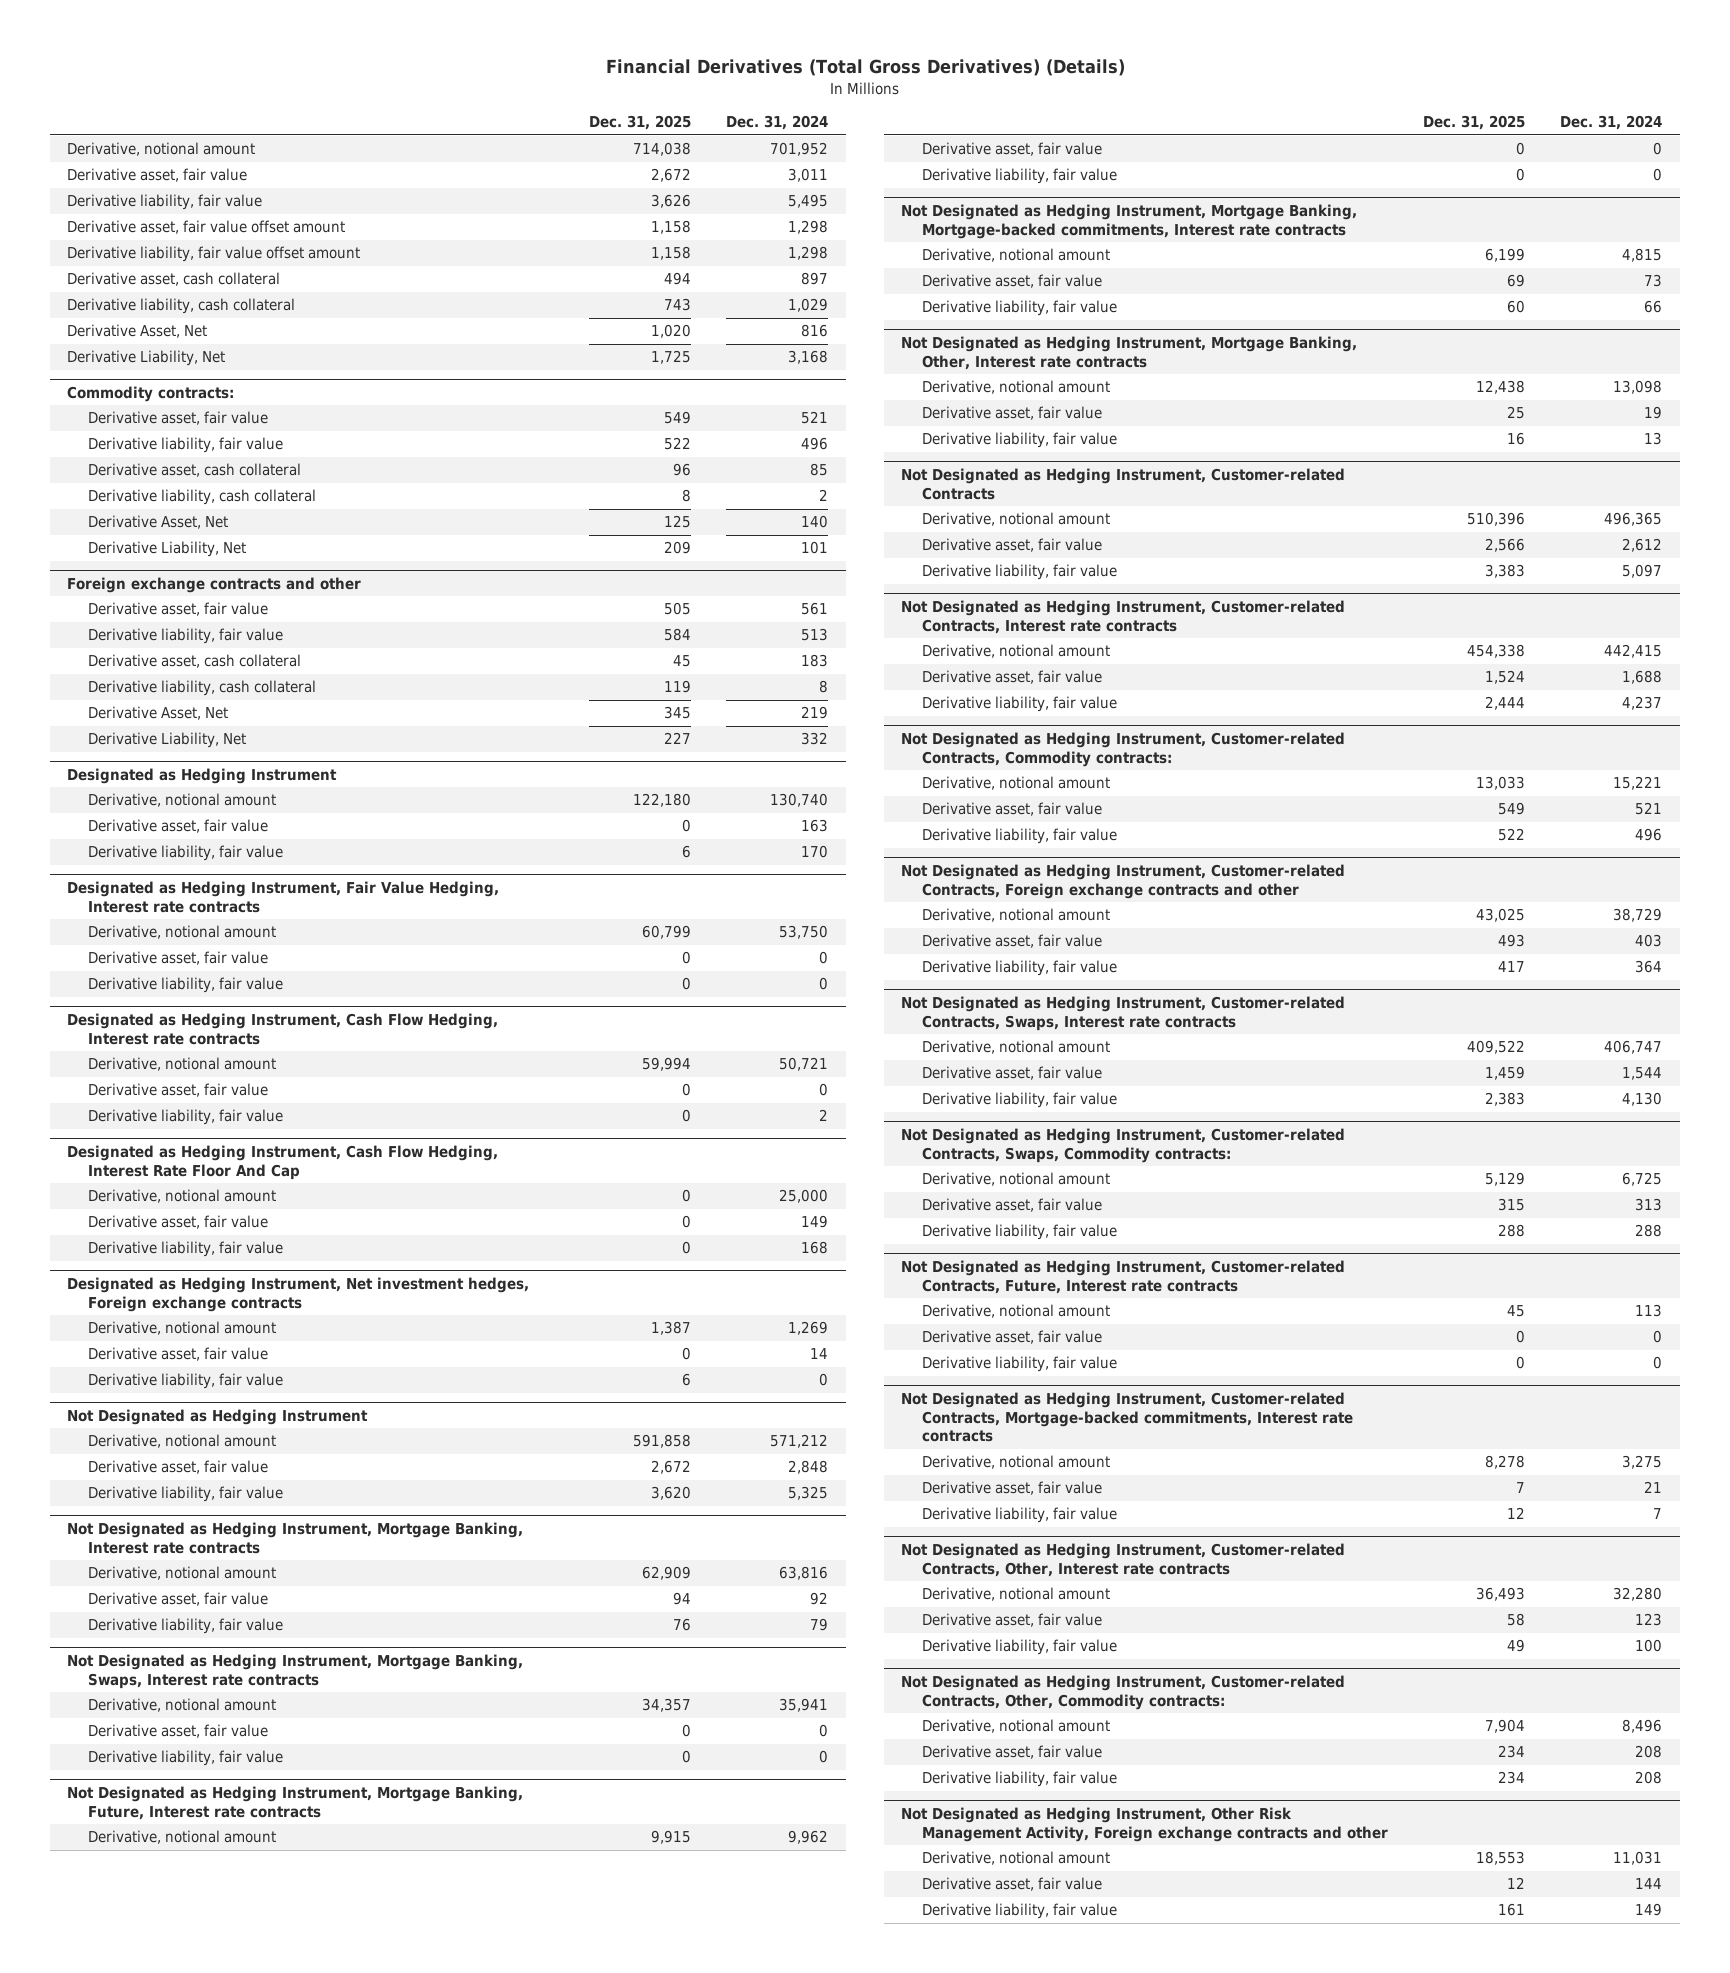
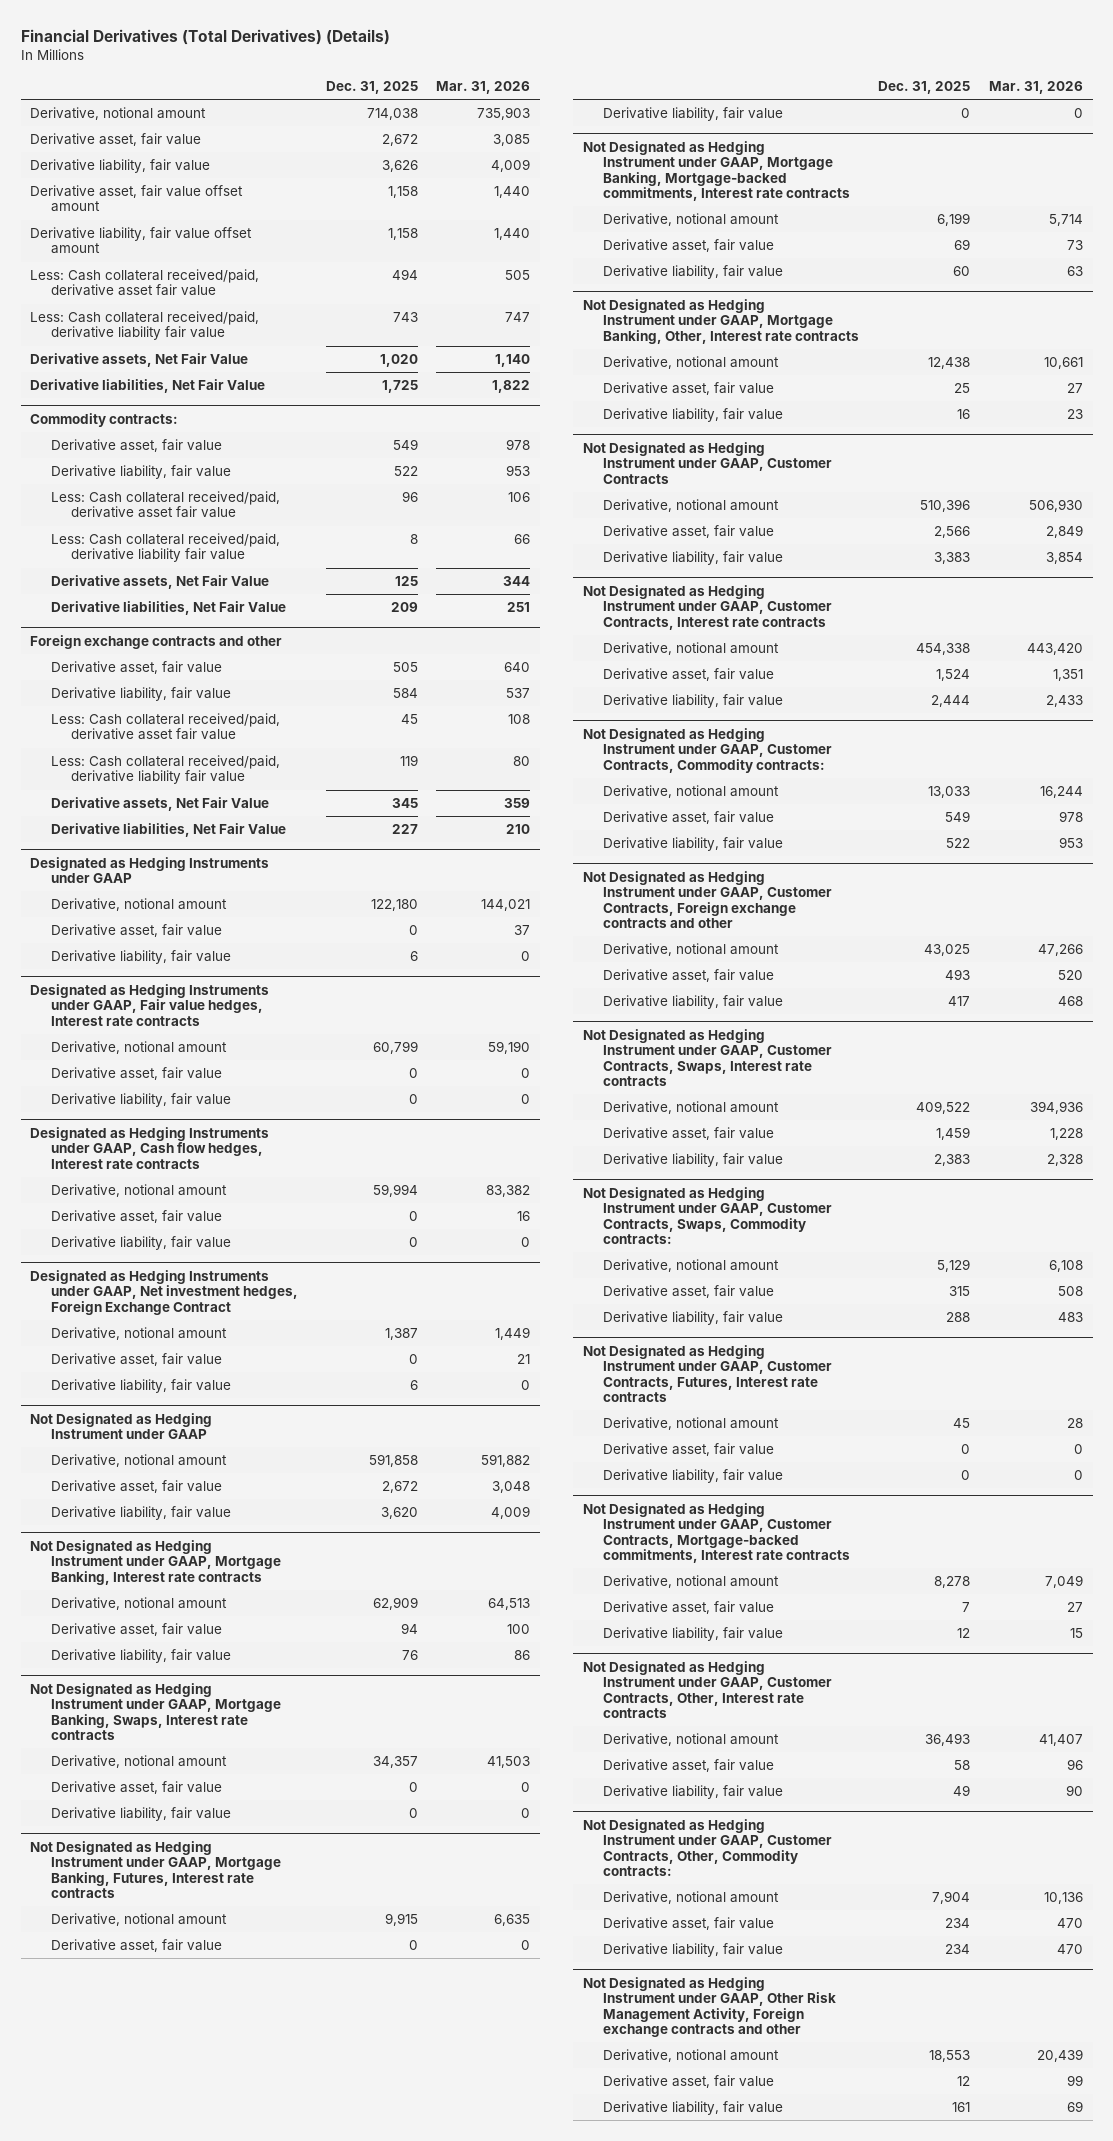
- Financial Derivatives (Total Gross Derivatives) (Details)
+ Financial Derivatives (Total Derivatives) (Details)
- | Dec. 31, 2025 | Dec. 31, 2024
+ | Dec. 31, 2025 | Mar. 31, 2026
- Derivative asset, cash collateral | 494 | 897
- Derivative liability, cash collateral | 743 | 1,029
- Derivative Asset, Net | 1,020 | 816
- Derivative Liability, Net | 1,725 | 3,168
+ Less: Cash collateral received/paid, derivative asset fair value | 494 | 505
+ Less: Cash collateral received/paid, derivative liability fair value | 743 | 747
+ Derivative assets, Net Fair Value | 1,020 | 1,140
+ Derivative liabilities, Net Fair Value | 1,725 | 1,822
@ Commodity contracts:
- Derivative asset, cash collateral | 96 | 85
- Derivative liability, cash collateral | 8 | 2
- Derivative Asset, Net | 125 | 140
- Derivative Liability, Net | 209 | 101
+ Less: Cash collateral received/paid, derivative asset fair value | 96 | 106
+ Less: Cash collateral received/paid, derivative liability fair value | 8 | 66
+ Derivative assets, Net Fair Value | 125 | 344
+ Derivative liabilities, Net Fair Value | 209 | 251
@ Foreign exchange contracts and other
- Derivative asset, cash collateral | 45 | 183
- Derivative liability, cash collateral | 119 | 8
- Derivative Asset, Net | 345 | 219
- Derivative Liability, Net | 227 | 332
- Designated as Hedging Instrument
@ Foreign exchange contracts and other
+ Less: Cash collateral received/paid, derivative asset fair value | 45 | 108
+ Less: Cash collateral received/paid, derivative liability fair value | 119 | 80
+ Derivative assets, Net Fair Value | 345 | 359
+ Derivative liabilities, Net Fair Value | 227 | 210
+ Designated as Hedging Instruments under GAAP
- Designated as Hedging Instrument, Fair Value Hedging, Interest rate contracts
+ Designated as Hedging Instruments under GAAP, Fair value hedges, Interest rate contracts
- Designated as Hedging Instrument, Cash Flow Hedging, Interest rate contracts
+ Designated as Hedging Instruments under GAAP, Cash flow hedges, Interest rate contracts
- Designated as Hedging Instrument, Cash Flow Hedging, Interest Rate Floor And Cap
- Derivative, notional amount | 0 | 25,000
- Derivative asset, fair value | 0 | 149
- Derivative liability, fair value | 0 | 168
- Designated as Hedging Instrument, Net investment hedges, Foreign exchange contracts
+ Designated as Hedging Instruments under GAAP, Net investment hedges, Foreign Exchange Contract
- Not Designated as Hedging Instrument
+ Not Designated as Hedging Instrument under GAAP
- Not Designated as Hedging Instrument, Mortgage Banking, Interest rate contracts
+ Not Designated as Hedging Instrument under GAAP, Mortgage Banking, Interest rate contracts
- Not Designated as Hedging Instrument, Mortgage Banking, Swaps, Interest rate contracts
+ Not Designated as Hedging Instrument under GAAP, Mortgage Banking, Swaps, Interest rate contracts
- Not Designated as Hedging Instrument, Mortgage Banking, Future, Interest rate contracts
+ Not Designated as Hedging Instrument under GAAP, Mortgage Banking, Futures, Interest rate contracts
- Not Designated as Hedging Instrument, Mortgage Banking, Mortgage-backed commitments, Interest rate contracts
+ Not Designated as Hedging Instrument under GAAP, Mortgage Banking, Mortgage-backed commitments, Interest rate contracts
- Not Designated as Hedging Instrument, Mortgage Banking, Other, Interest rate contracts
+ Not Designated as Hedging Instrument under GAAP, Mortgage Banking, Other, Interest rate contracts
- Not Designated as Hedging Instrument, Customer-related Contracts
+ Not Designated as Hedging Instrument under GAAP, Customer Contracts
- Not Designated as Hedging Instrument, Customer-related Contracts, Interest rate contracts
+ Not Designated as Hedging Instrument under GAAP, Customer Contracts, Interest rate contracts
- Not Designated as Hedging Instrument, Customer-related Contracts, Commodity contracts:
+ Not Designated as Hedging Instrument under GAAP, Customer Contracts, Commodity contracts:
- Not Designated as Hedging Instrument, Customer-related Contracts, Foreign exchange contracts and other
+ Not Designated as Hedging Instrument under GAAP, Customer Contracts, Foreign exchange contracts and other
- Not Designated as Hedging Instrument, Customer-related Contracts, Swaps, Interest rate contracts
+ Not Designated as Hedging Instrument under GAAP, Customer Contracts, Swaps, Interest rate contracts
- Not Designated as Hedging Instrument, Customer-related Contracts, Swaps, Commodity contracts:
+ Not Designated as Hedging Instrument under GAAP, Customer Contracts, Swaps, Commodity contracts:
- Not Designated as Hedging Instrument, Customer-related Contracts, Future, Interest rate contracts
+ Not Designated as Hedging Instrument under GAAP, Customer Contracts, Futures, Interest rate contracts
- Not Designated as Hedging Instrument, Customer-related Contracts, Mortgage-backed commitments, Interest rate contracts
+ Not Designated as Hedging Instrument under GAAP, Customer Contracts, Mortgage-backed commitments, Interest rate contracts
- Not Designated as Hedging Instrument, Customer-related Contracts, Other, Interest rate contracts
+ Not Designated as Hedging Instrument under GAAP, Customer Contracts, Other, Interest rate contracts
- Not Designated as Hedging Instrument, Customer-related Contracts, Other, Commodity contracts:
+ Not Designated as Hedging Instrument under GAAP, Customer Contracts, Other, Commodity contracts:
- Not Designated as Hedging Instrument, Other Risk Management Activity, Foreign exchange contracts and other
+ Not Designated as Hedging Instrument under GAAP, Other Risk Management Activity, Foreign exchange contracts and other

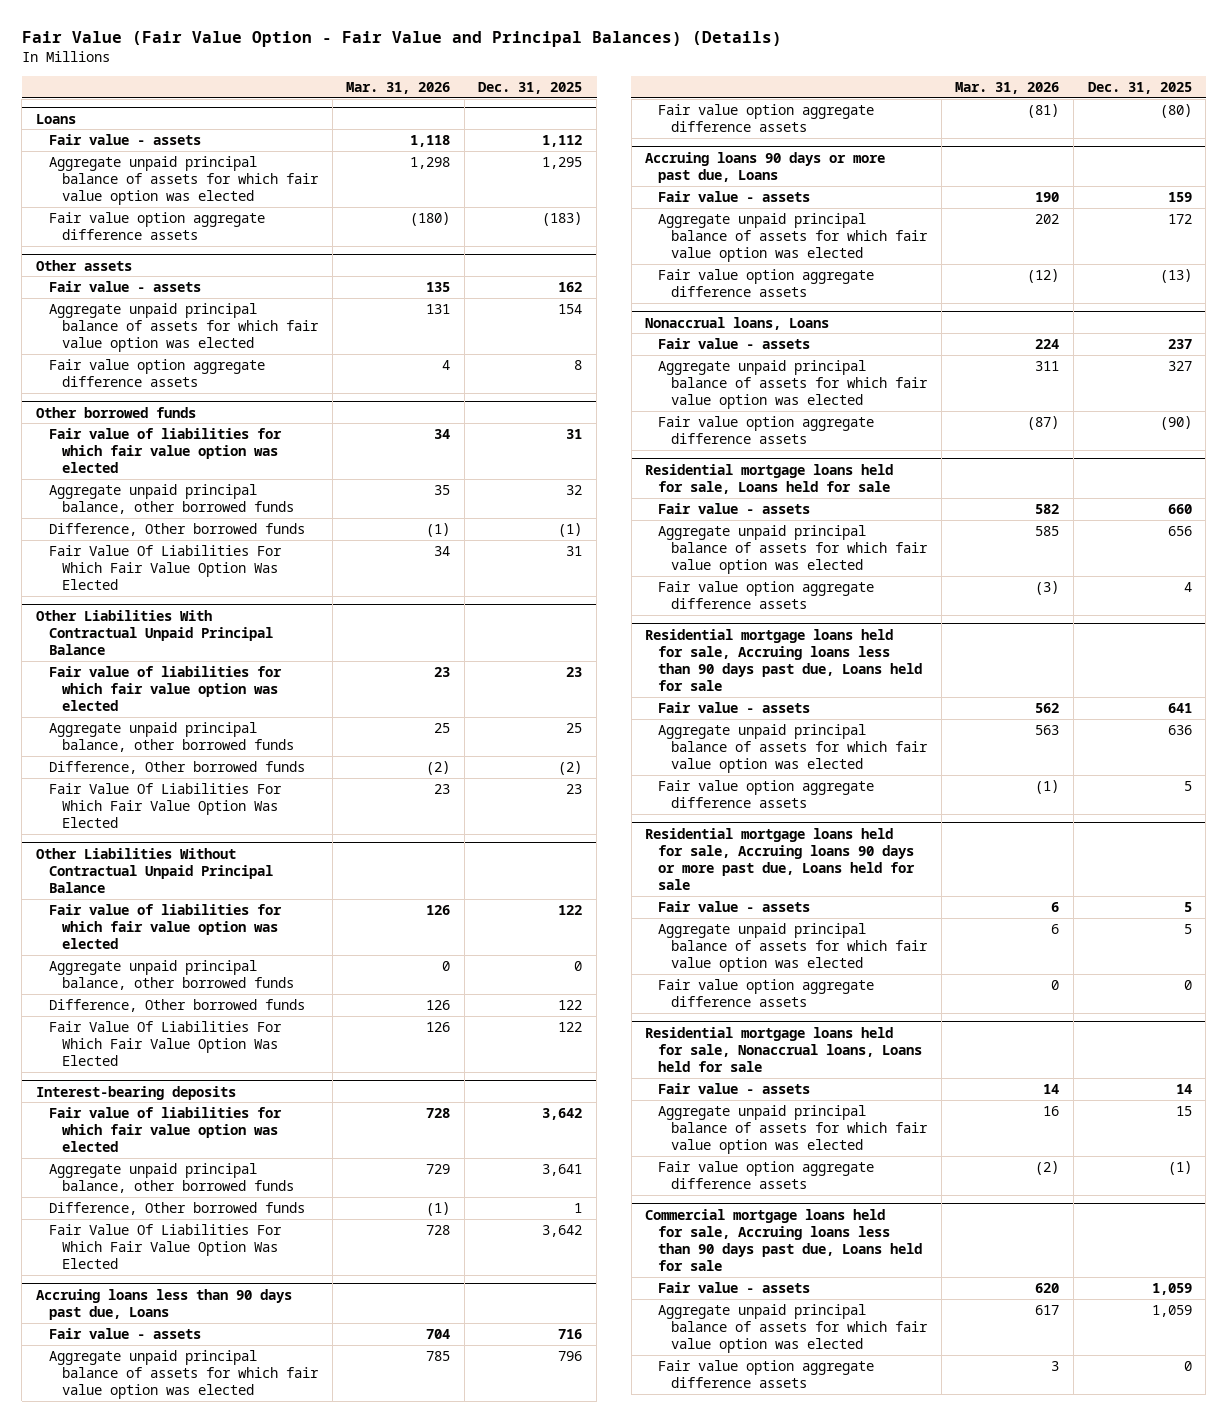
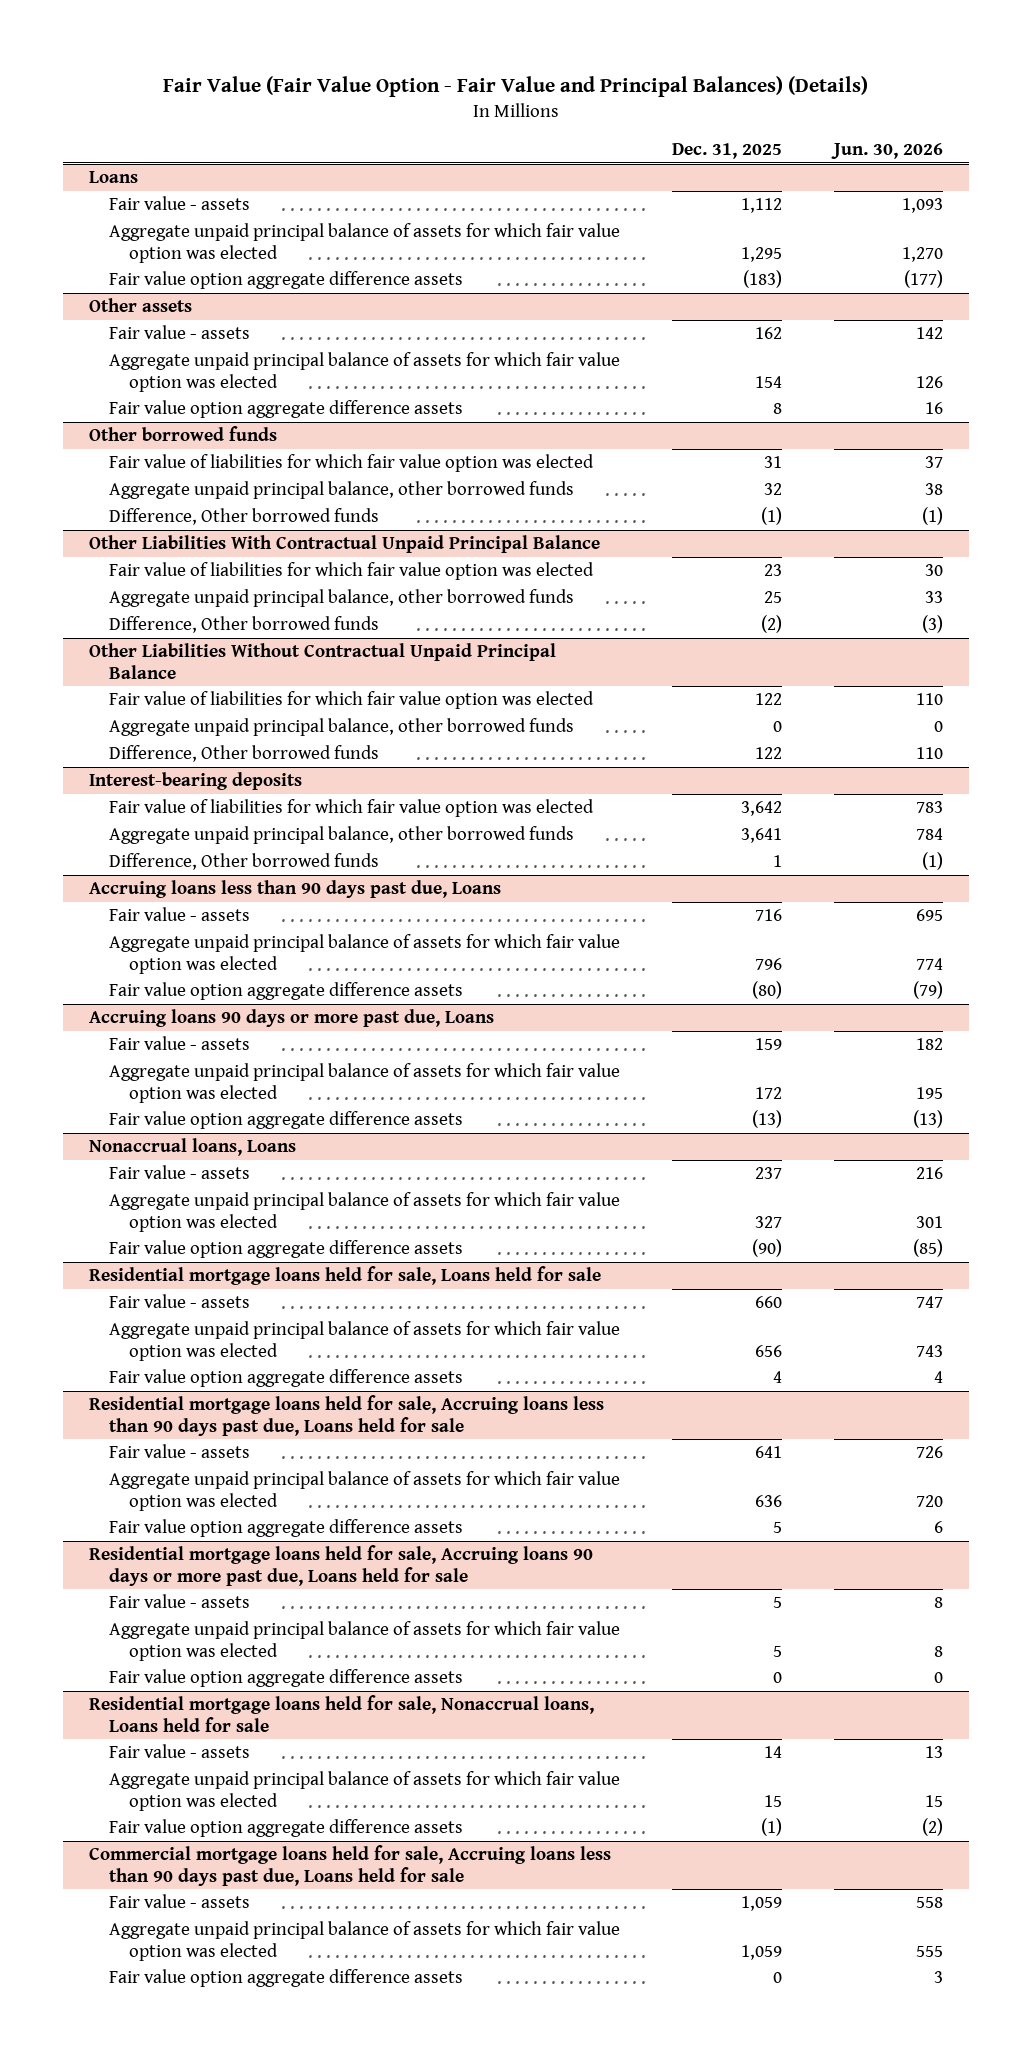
- | Mar. 31, 2026 | Dec. 31, 2025
+ | Dec. 31, 2025 | Jun. 30, 2026
@ Other borrowed funds
- Fair Value Of Liabilities For Which Fair Value Option Was Elected | 34 | 31
@ Other Liabilities With Contractual Unpaid Principal Balance
- Fair Value Of Liabilities For Which Fair Value Option Was Elected | 23 | 23
@ Other Liabilities Without Contractual Unpaid Principal Balance
- Fair Value Of Liabilities For Which Fair Value Option Was Elected | 126 | 122
@ Interest-bearing deposits
- Fair Value Of Liabilities For Which Fair Value Option Was Elected | 728 | 3,642

